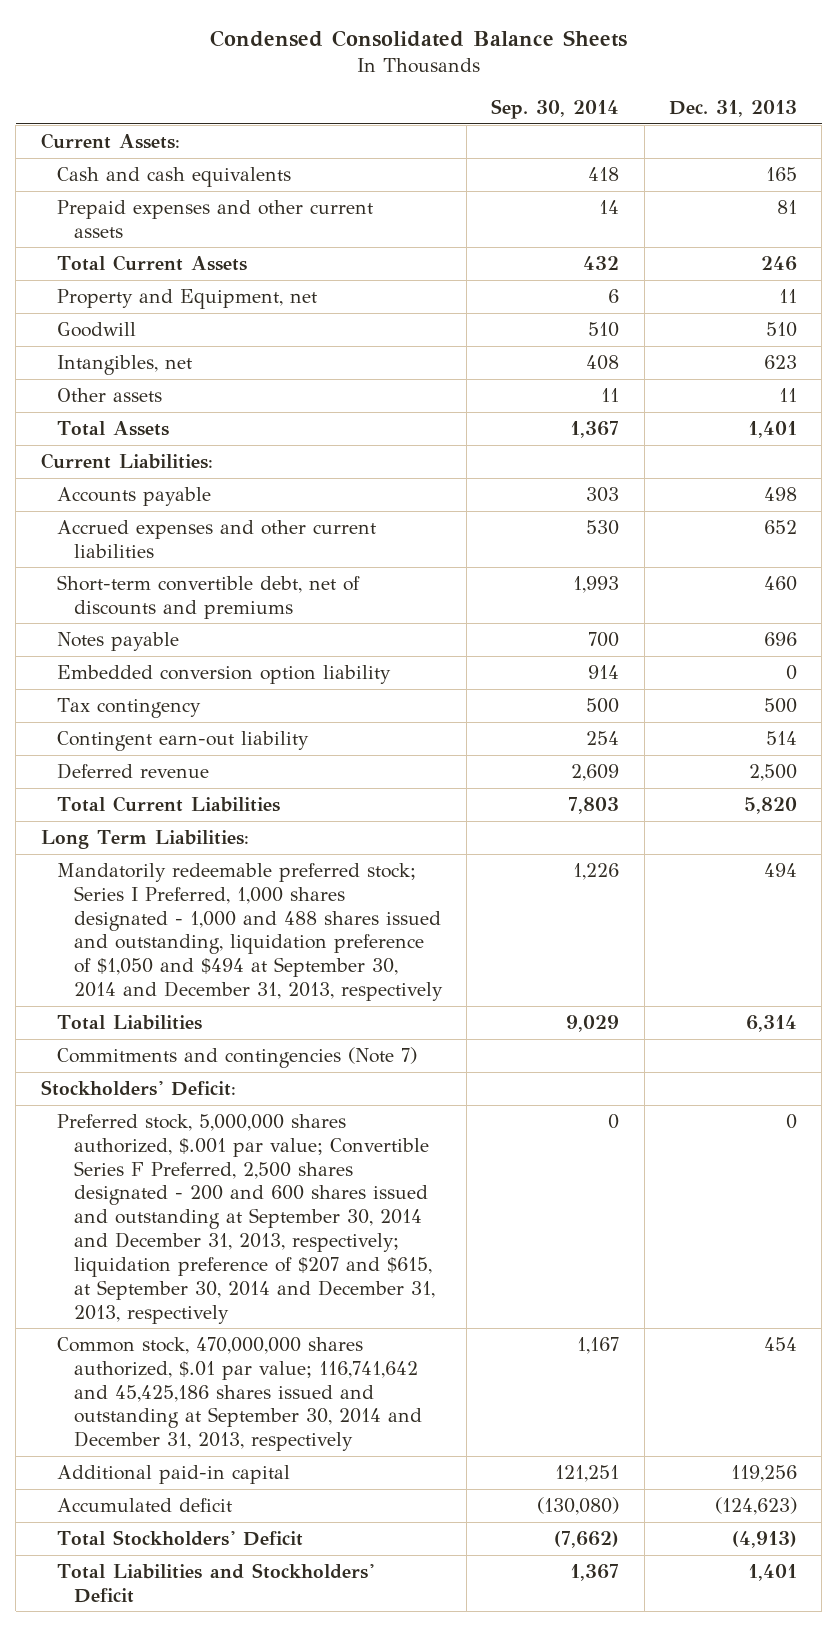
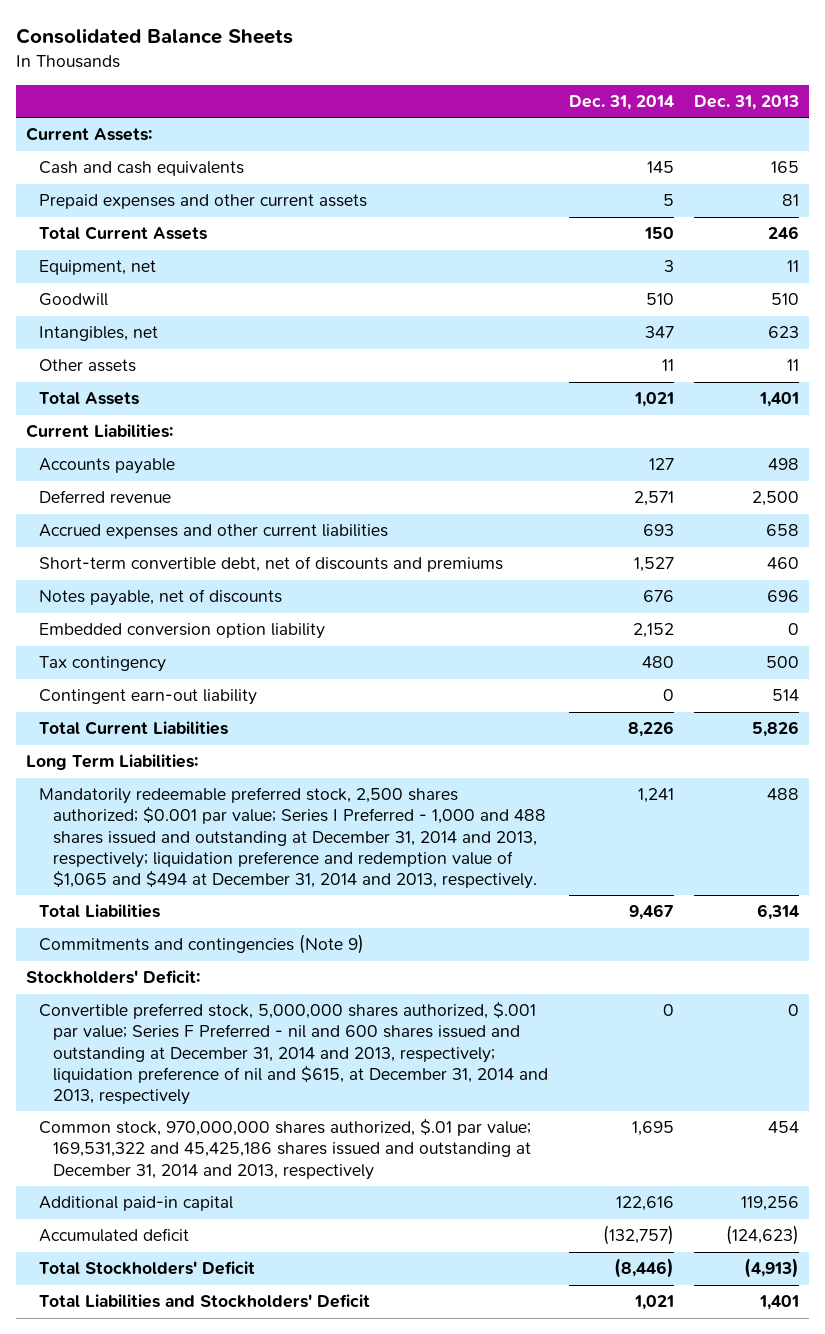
- Condensed Consolidated Balance Sheets
+ Consolidated Balance Sheets
- | Sep. 30, 2014 | Dec. 31, 2013
+ | Dec. 31, 2014 | Dec. 31, 2013
- Property and Equipment, net | 6 | 11
+ Equipment, net | 3 | 11
- Accrued expenses and other current liabilities | 530 | 652
moved up: Deferred revenue | 2,571 | 2,500
+ Accrued expenses and other current liabilities | 693 | 658
- Notes payable | 700 | 696
+ Notes payable, net of discounts | 676 | 696
- Total Current Liabilities | 7,803 | 5,820
+ Total Current Liabilities | 8,226 | 5,826
- Mandatorily redeemable preferred stock; Series I Preferred, 1,000 shares designated - 1,000 and 488 shares issued and outstanding, liquidation preference of $1,050 and $494 at September 30, 2014 and December 31, 2013, respectively | 1,226 | 494
+ Mandatorily redeemable preferred stock, 2,500 shares authorized; $0.001 par value; Series I Preferred - 1,000 and 488 shares issued and outstanding at December 31, 2014 and 2013, respectively; liquidation preference and redemption value of $1,065 and $494 at December 31, 2014 and 2013, respectively. | 1,241 | 488
- Commitments and contingencies (Note 7)
+ Commitments and contingencies (Note 9)
- Preferred stock, 5,000,000 shares authorized, $.001 par value; Convertible Series F Preferred, 2,500 shares designated - 200 and 600 shares issued and outstanding at September 30, 2014 and December 31, 2013, respectively; liquidation preference of $207 and $615, at September 30, 2014 and December 31, 2013, respectively | 0 | 0
- Common stock, 470,000,000 shares authorized, $.01 par value; 116,741,642 and 45,425,186 shares issued and outstanding at September 30, 2014 and December 31, 2013, respectively | 1,167 | 454
+ Convertible preferred stock, 5,000,000 shares authorized, $.001 par value; Series F Preferred - nil and 600 shares issued and outstanding at December 31, 2014 and 2013, respectively; liquidation preference of nil and $615, at December 31, 2014 and 2013, respectively | 0 | 0
+ Common stock, 970,000,000 shares authorized, $.01 par value; 169,531,322 and 45,425,186 shares issued and outstanding at December 31, 2014 and 2013, respectively | 1,695 | 454

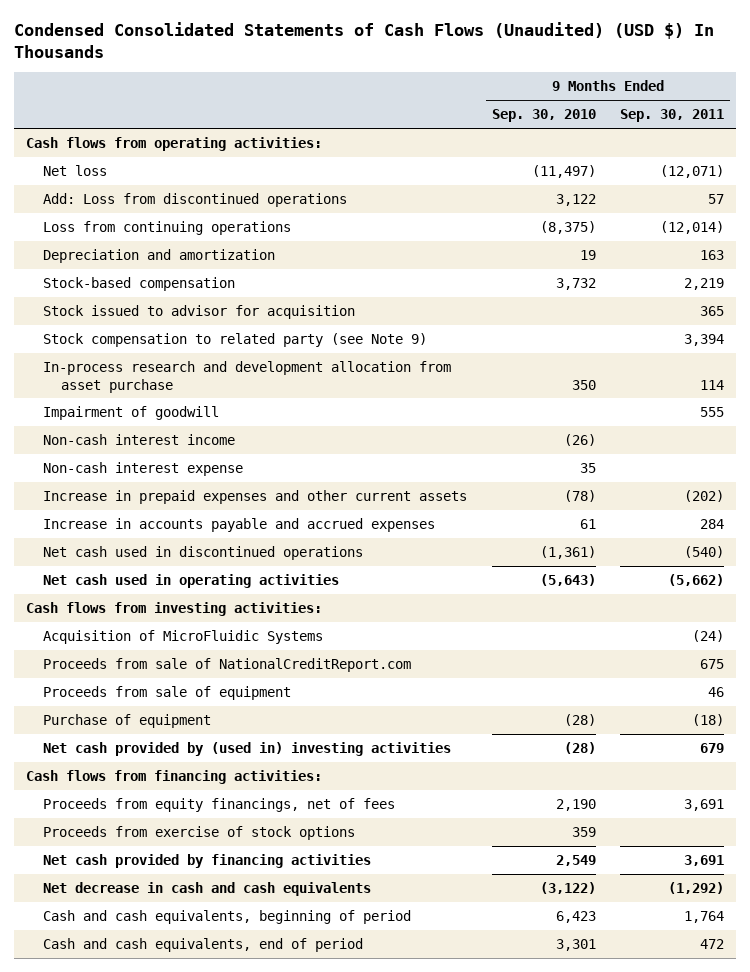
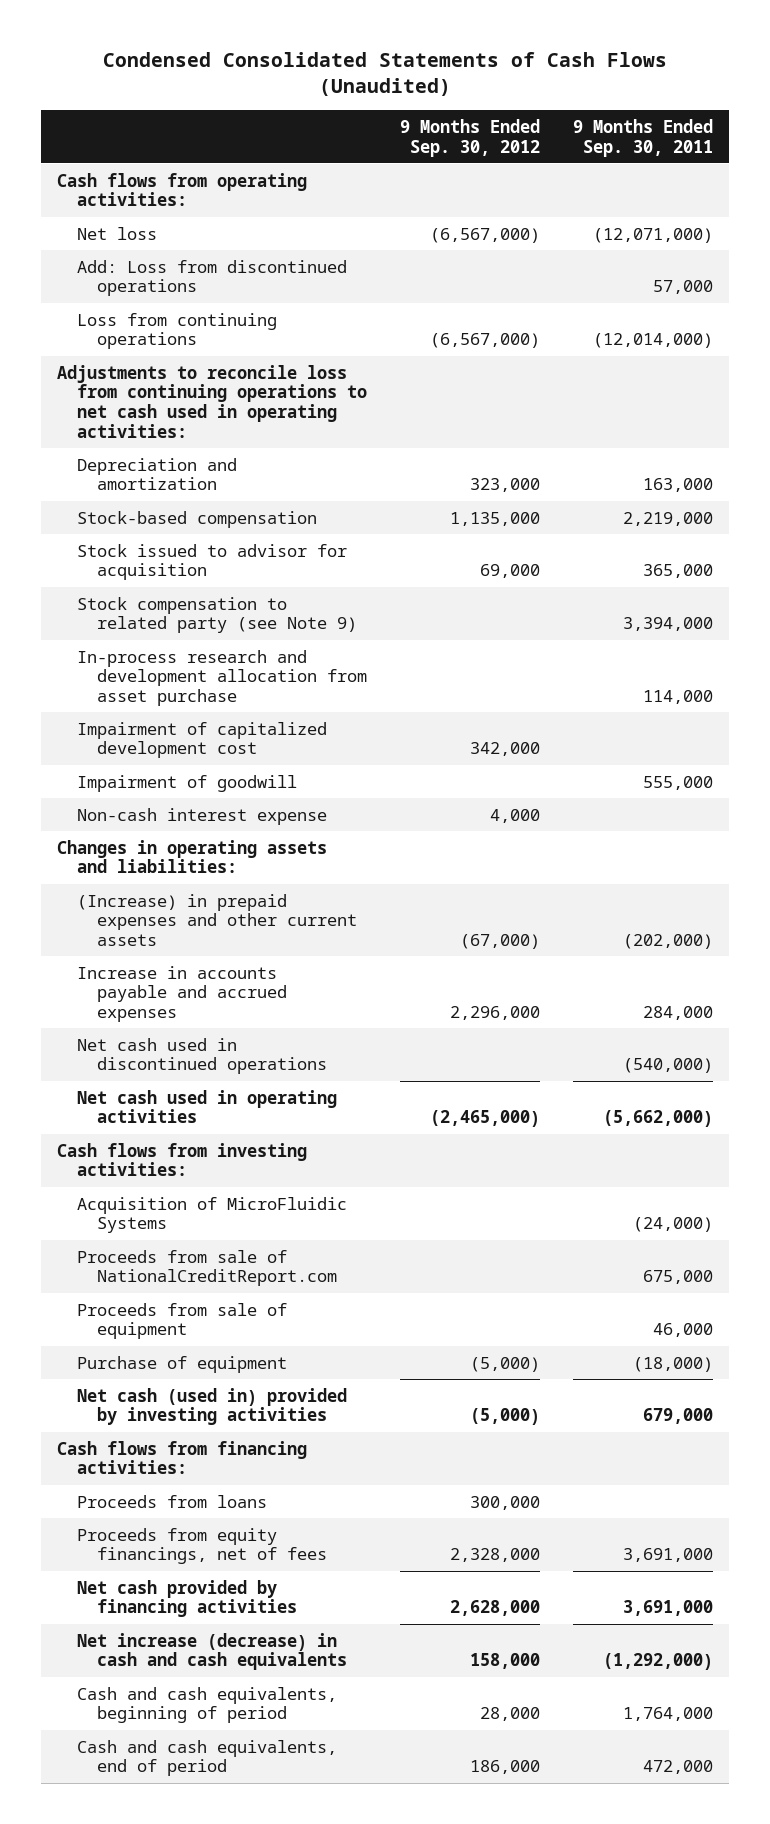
- Condensed Consolidated Statements of Cash Flows (Unaudited) (USD $) In Thousands
+ Condensed Consolidated Statements of Cash Flows (Unaudited)
- | 9 Months Ended Sep. 30, 2010 | 9 Months Ended Sep. 30, 2011
+ | 9 Months Ended Sep. 30, 2012 | 9 Months Ended Sep. 30, 2011
- Net loss | (11,497) | (12,071)
- Add: Loss from discontinued operations | 3,122 | 57
- Loss from continuing operations | (8,375) | (12,014)
- Depreciation and amortization | 19 | 163
- Stock-based compensation | 3,732 | 2,219
- Stock issued to advisor for acquisition | | 365
- Stock compensation to related party (see Note 9) | | 3,394
- In-process research and development allocation from asset purchase | 350 | 114
- Impairment of goodwill | | 555
- Non-cash interest income | (26) |
+ Net loss | (6,567,000) | (12,071,000)
+ Add: Loss from discontinued operations | | 57,000
+ Loss from continuing operations | (6,567,000) | (12,014,000)
+ Adjustments to reconcile loss from continuing operations to net cash used in operating activities:
+ Depreciation and amortization | 323,000 | 163,000
+ Stock-based compensation | 1,135,000 | 2,219,000
+ Stock issued to advisor for acquisition | 69,000 | 365,000
+ Stock compensation to related party (see Note 9) | | 3,394,000
+ In-process research and development allocation from asset purchase | | 114,000
+ Impairment of capitalized development cost | 342,000 |
+ Impairment of goodwill | | 555,000
- Increase in prepaid expenses and other current assets | (78) | (202)
- Increase in accounts payable and accrued expenses | 61 | 284
- Net cash used in discontinued operations | (1,361) | (540)
- Net cash used in operating activities | (5,643) | (5,662)
+ Changes in operating assets and liabilities:
+ (Increase) in prepaid expenses and other current assets | (67,000) | (202,000)
+ Increase in accounts payable and accrued expenses | 2,296,000 | 284,000
+ Net cash used in discontinued operations | | (540,000)
+ Net cash used in operating activities | (2,465,000) | (5,662,000)
- Acquisition of MicroFluidic Systems | | (24)
- Proceeds from sale of NationalCreditReport.com | | 675
- Proceeds from sale of equipment | | 46
- Purchase of equipment | (28) | (18)
- Net cash provided by (used in) investing activities | (28) | 679
+ Acquisition of MicroFluidic Systems | | (24,000)
+ Proceeds from sale of NationalCreditReport.com | | 675,000
+ Proceeds from sale of equipment | | 46,000
+ Purchase of equipment | (5,000) | (18,000)
+ Net cash (used in) provided by investing activities | (5,000) | 679,000
- Proceeds from equity financings, net of fees | 2,190 | 3,691
- Proceeds from exercise of stock options | 359 |
- Net cash provided by financing activities | 2,549 | 3,691
- Net decrease in cash and cash equivalents | (3,122) | (1,292)
- Cash and cash equivalents, beginning of period | 6,423 | 1,764
- Cash and cash equivalents, end of period | 3,301 | 472
+ Proceeds from loans | 300,000 |
+ Proceeds from equity financings, net of fees | 2,328,000 | 3,691,000
+ Net cash provided by financing activities | 2,628,000 | 3,691,000
+ Net increase (decrease) in cash and cash equivalents | 158,000 | (1,292,000)
+ Cash and cash equivalents, beginning of period | 28,000 | 1,764,000
+ Cash and cash equivalents, end of period | 186,000 | 472,000

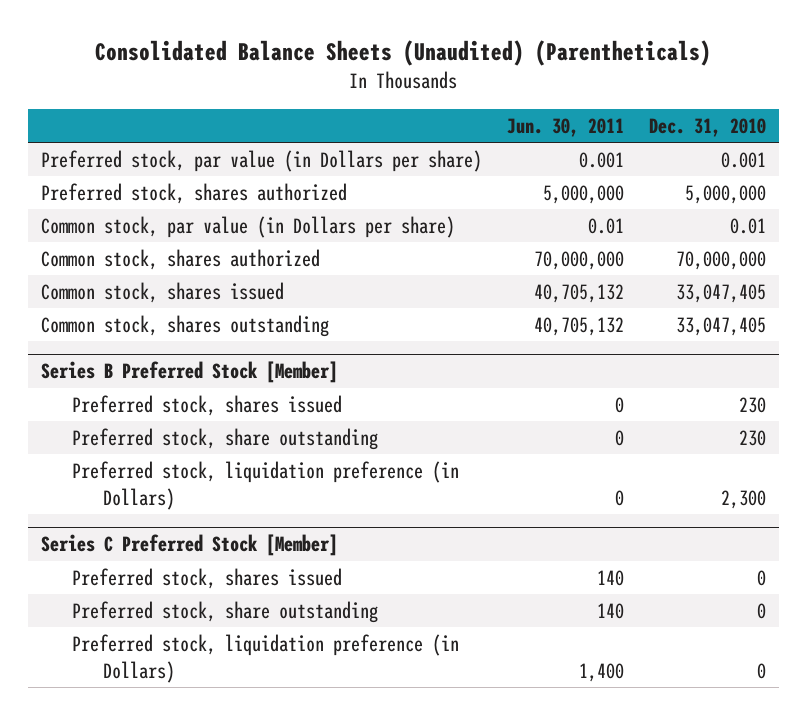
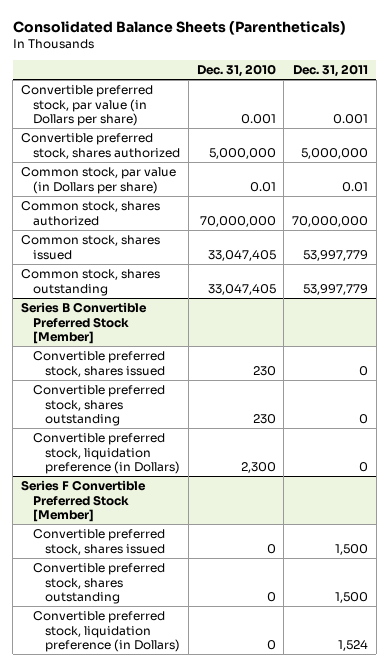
- Consolidated Balance Sheets (Unaudited) (Parentheticals)
+ Consolidated Balance Sheets (Parentheticals)
- | Jun. 30, 2011 | Dec. 31, 2010
+ | Dec. 31, 2010 | Dec. 31, 2011
- Preferred stock, par value (in Dollars per share) | 0.001 | 0.001
- Preferred stock, shares authorized | 5,000,000 | 5,000,000
+ Convertible preferred stock, par value (in Dollars per share) | 0.001 | 0.001
+ Convertible preferred stock, shares authorized | 5,000,000 | 5,000,000
- Series B Preferred Stock [Member]
- Preferred stock, shares issued | 0 | 230
- Preferred stock, share outstanding | 0 | 230
- Preferred stock, liquidation preference (in Dollars) | 0 | 2,300
- Series C Preferred Stock [Member]
- Preferred stock, shares issued | 140 | 0
- Preferred stock, share outstanding | 140 | 0
- Preferred stock, liquidation preference (in Dollars) | 1,400 | 0
+ Series B Convertible Preferred Stock [Member]
+ Convertible preferred stock, shares issued | 230 | 0
+ Convertible preferred stock, shares outstanding | 230 | 0
+ Convertible preferred stock, liquidation preference (in Dollars) | 2,300 | 0
+ Series F Convertible Preferred Stock [Member]
+ Convertible preferred stock, shares issued | 0 | 1,500
+ Convertible preferred stock, shares outstanding | 0 | 1,500
+ Convertible preferred stock, liquidation preference (in Dollars) | 0 | 1,524

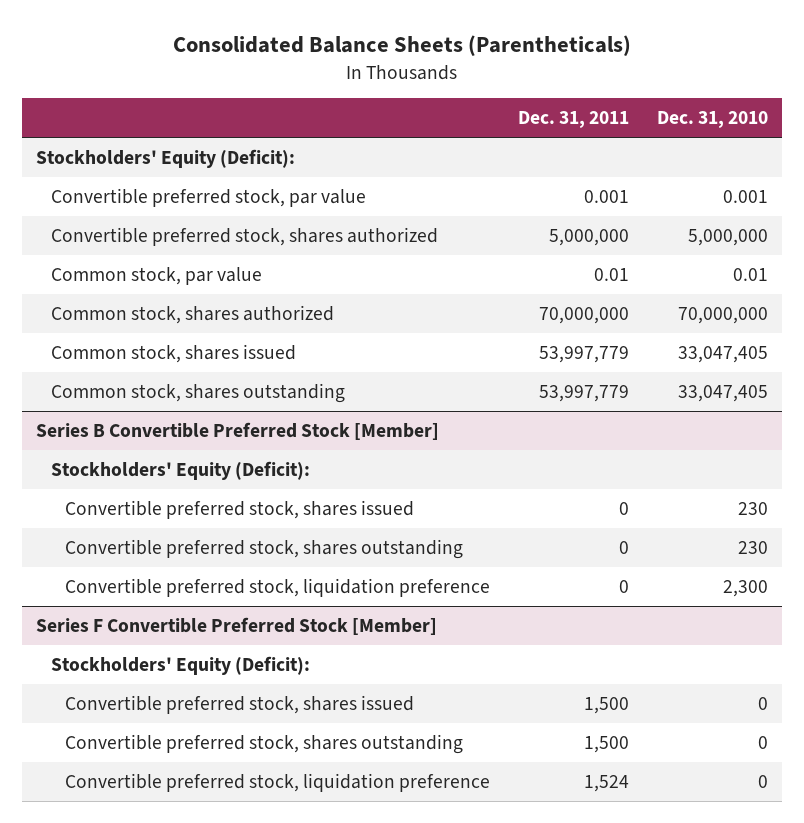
- | Dec. 31, 2010 | Dec. 31, 2011
+ | Dec. 31, 2011 | Dec. 31, 2010
- Convertible preferred stock, par value (in Dollars per share) | 0.001 | 0.001
+ Stockholders' Equity (Deficit):
+ Convertible preferred stock, par value | 0.001 | 0.001
- Common stock, par value (in Dollars per share) | 0.01 | 0.01
+ Common stock, par value | 0.01 | 0.01
@ Series B Convertible Preferred Stock [Member]
+ Stockholders' Equity (Deficit):
- Convertible preferred stock, liquidation preference (in Dollars) | 2,300 | 0
+ Convertible preferred stock, liquidation preference | 0 | 2,300
@ Series F Convertible Preferred Stock [Member]
+ Stockholders' Equity (Deficit):
- Convertible preferred stock, liquidation preference (in Dollars) | 0 | 1,524
+ Convertible preferred stock, liquidation preference | 1,524 | 0

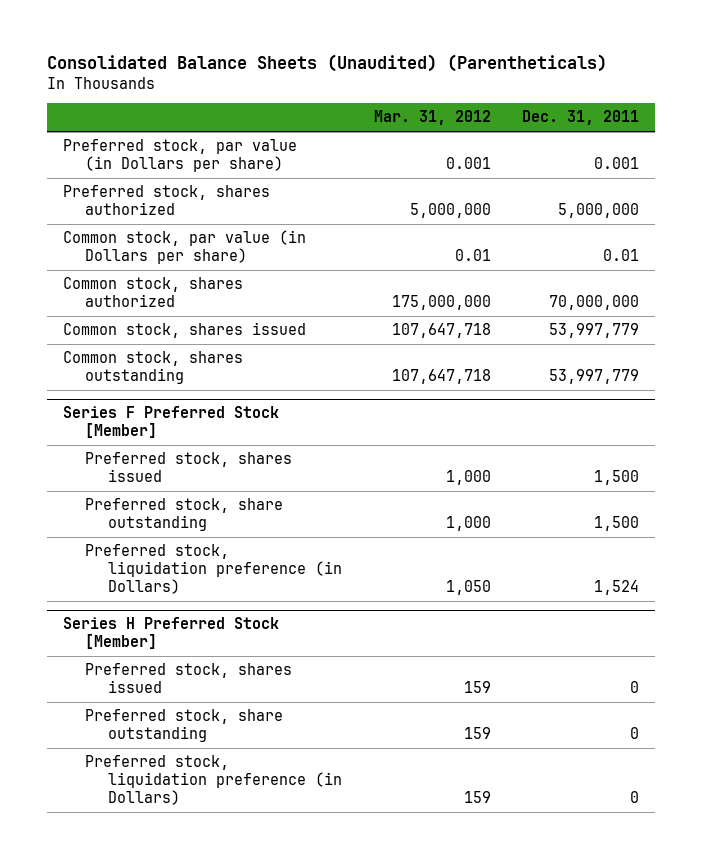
- Consolidated Balance Sheets (Parentheticals)
+ Consolidated Balance Sheets (Unaudited) (Parentheticals)
- | Dec. 31, 2011 | Dec. 31, 2010
+ | Mar. 31, 2012 | Dec. 31, 2011
- Stockholders' Equity (Deficit):
- Convertible preferred stock, par value | 0.001 | 0.001
- Convertible preferred stock, shares authorized | 5,000,000 | 5,000,000
- Common stock, par value | 0.01 | 0.01
+ Preferred stock, par value (in Dollars per share) | 0.001 | 0.001
+ Preferred stock, shares authorized | 5,000,000 | 5,000,000
+ Common stock, par value (in Dollars per share) | 0.01 | 0.01
- Series B Convertible Preferred Stock [Member]
- Stockholders' Equity (Deficit):
- Convertible preferred stock, shares issued | 0 | 230
- Convertible preferred stock, shares outstanding | 0 | 230
- Convertible preferred stock, liquidation preference | 0 | 2,300
- Series F Convertible Preferred Stock [Member]
- Stockholders' Equity (Deficit):
- Convertible preferred stock, shares issued | 1,500 | 0
- Convertible preferred stock, shares outstanding | 1,500 | 0
- Convertible preferred stock, liquidation preference | 1,524 | 0
+ Series F Preferred Stock [Member]
+ Preferred stock, shares issued | 1,000 | 1,500
+ Preferred stock, share outstanding | 1,000 | 1,500
+ Preferred stock, liquidation preference (in Dollars) | 1,050 | 1,524
+ Series H Preferred Stock [Member]
+ Preferred stock, shares issued | 159 | 0
+ Preferred stock, share outstanding | 159 | 0
+ Preferred stock, liquidation preference (in Dollars) | 159 | 0

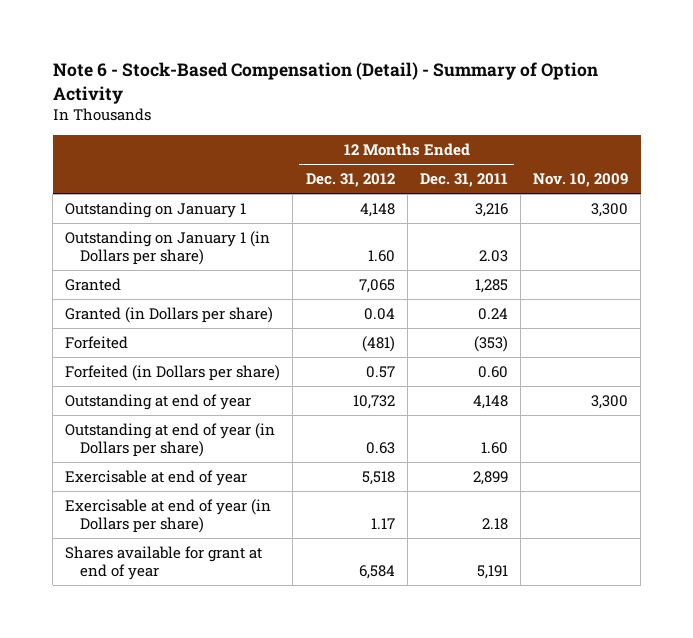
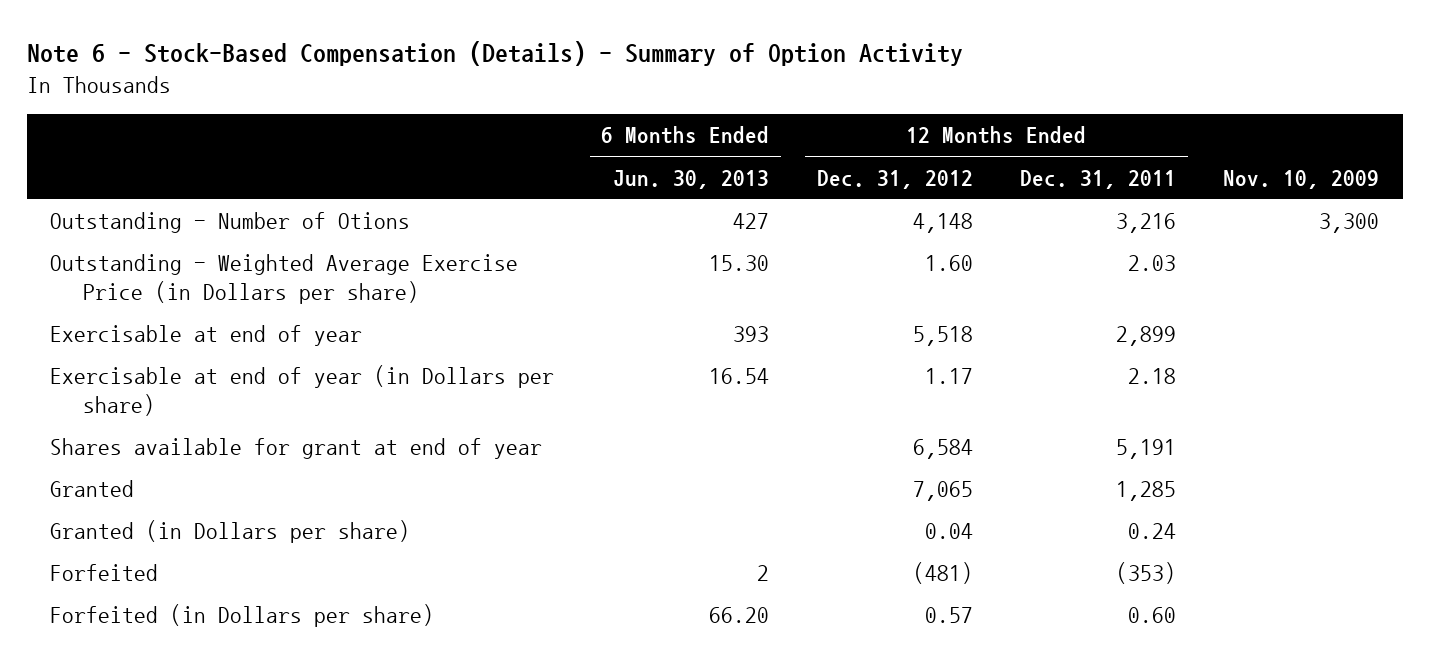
- Note 6 - Stock-Based Compensation (Detail) - Summary of Option Activity
+ Note 6 - Stock-Based Compensation (Details) - Summary of Option Activity
- | 12 Months Ended Dec. 31, 2012 | 12 Months Ended Dec. 31, 2011 | Nov. 10, 2009
+ | 6 Months Ended Jun. 30, 2013 | 12 Months Ended Dec. 31, 2012 | 12 Months Ended Dec. 31, 2011 | Nov. 10, 2009
- Outstanding on January 1 | 4,148 | 3,216 | 3,300
- Outstanding on January 1 (in Dollars per share) | 1.60 | 2.03 |
+ Outstanding - Number of Otions | 427 | 4,148 | 3,216 | 3,300
+ Outstanding - Weighted Average Exercise Price (in Dollars per share) | 15.30 | 1.60 | 2.03 |
moved up: Exercisable at end of year | 393 | 5,518 | 2,899 |
moved up: Exercisable at end of year (in Dollars per share) | 16.54 | 1.17 | 2.18 |
moved up: Shares available for grant at end of year | | 6,584 | 5,191 |
- Outstanding at end of year | 10,732 | 4,148 | 3,300
- Outstanding at end of year (in Dollars per share) | 0.63 | 1.60 |

